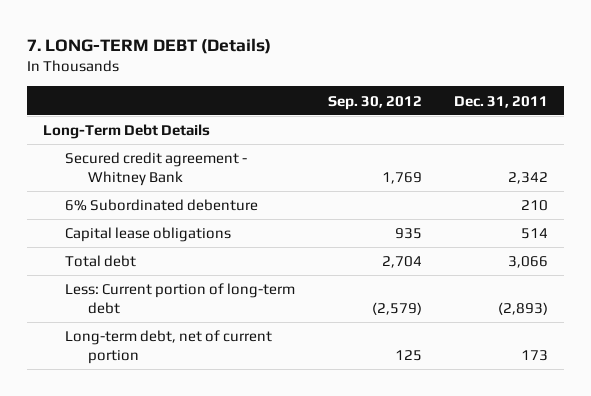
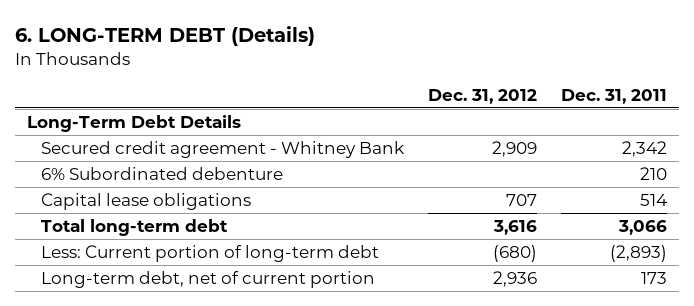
- 7. LONG-TERM DEBT (Details)
+ 6. LONG-TERM DEBT (Details)
- | Sep. 30, 2012 | Dec. 31, 2011
+ | Dec. 31, 2012 | Dec. 31, 2011
- Total debt | 2,704 | 3,066
+ Total long-term debt | 3,616 | 3,066

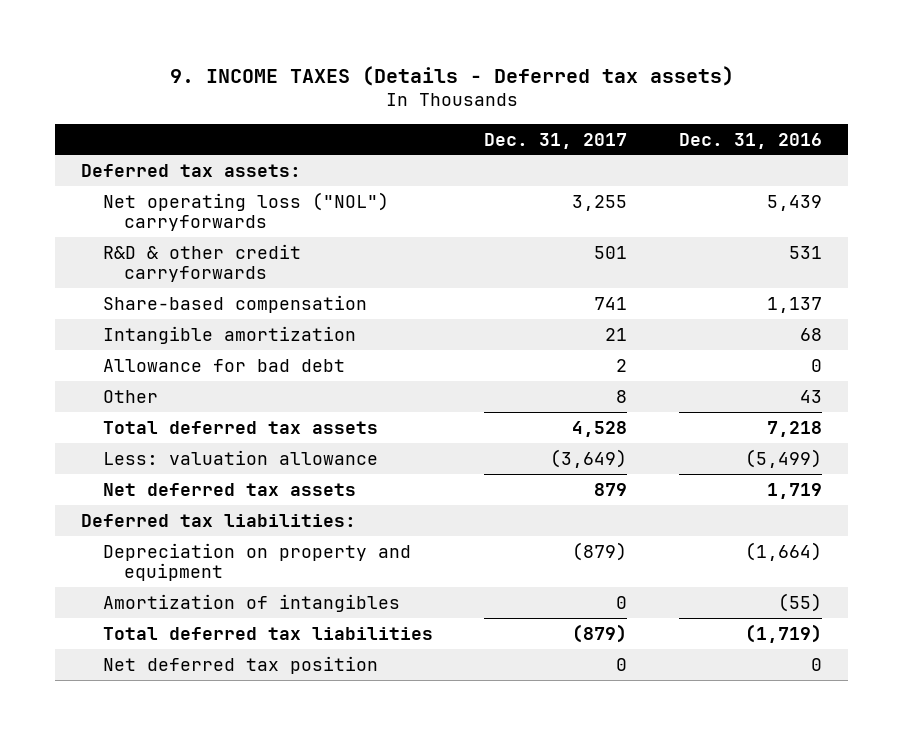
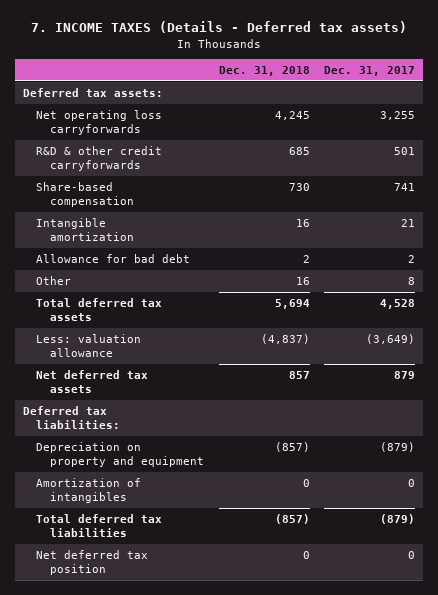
- 9. INCOME TAXES (Details - Deferred tax assets)
+ 7. INCOME TAXES (Details - Deferred tax assets)
- | Dec. 31, 2017 | Dec. 31, 2016
+ | Dec. 31, 2018 | Dec. 31, 2017
- Net operating loss ("NOL") carryforwards | 3,255 | 5,439
+ Net operating loss carryforwards | 4,245 | 3,255

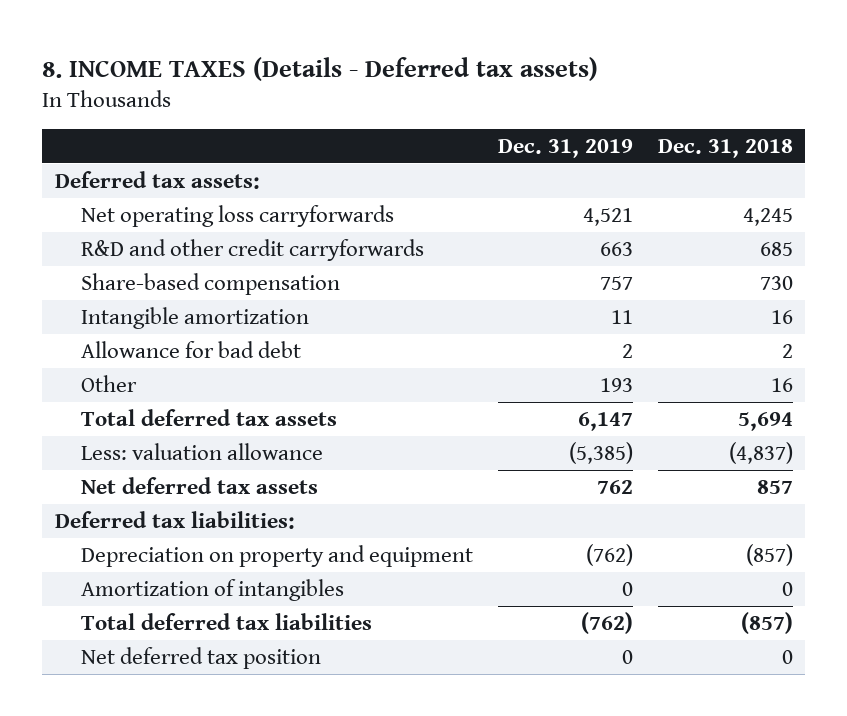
- 7. INCOME TAXES (Details - Deferred tax assets)
+ 8. INCOME TAXES (Details - Deferred tax assets)
- | Dec. 31, 2018 | Dec. 31, 2017
+ | Dec. 31, 2019 | Dec. 31, 2018
- R&D & other credit carryforwards | 685 | 501
+ R&D and other credit carryforwards | 663 | 685

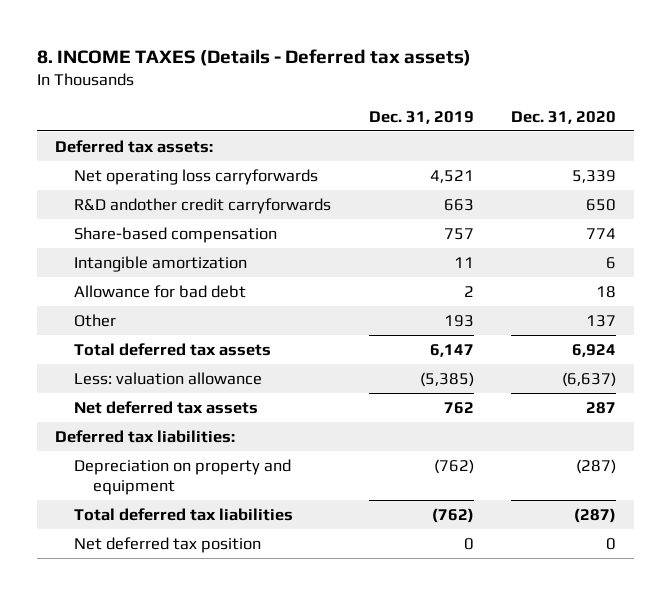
- | Dec. 31, 2019 | Dec. 31, 2018
+ | Dec. 31, 2019 | Dec. 31, 2020
- R&D and other credit carryforwards | 663 | 685
+ R&D andother credit carryforwards | 663 | 650
- Amortization of intangibles | 0 | 0

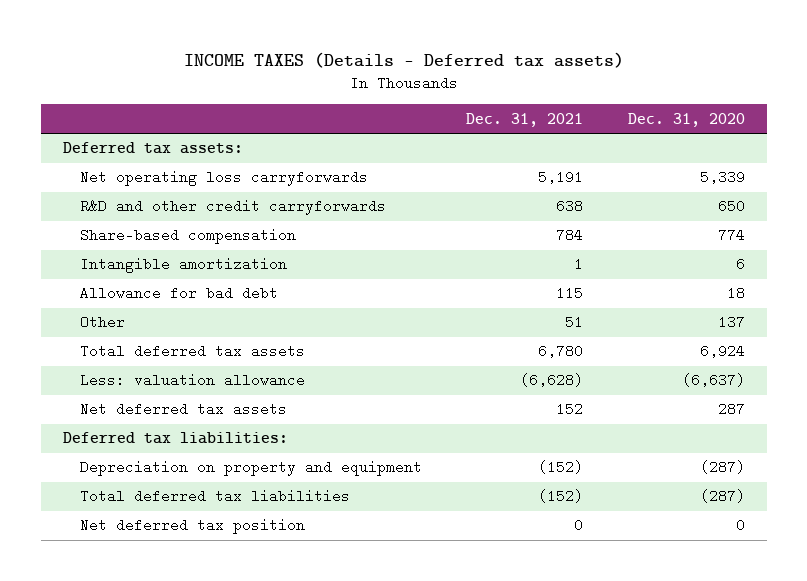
- 8. INCOME TAXES (Details - Deferred tax assets)
+ INCOME TAXES (Details - Deferred tax assets)
- | Dec. 31, 2019 | Dec. 31, 2020
+ | Dec. 31, 2021 | Dec. 31, 2020
- R&D andother credit carryforwards | 663 | 650
+ R&D and other credit carryforwards | 638 | 650

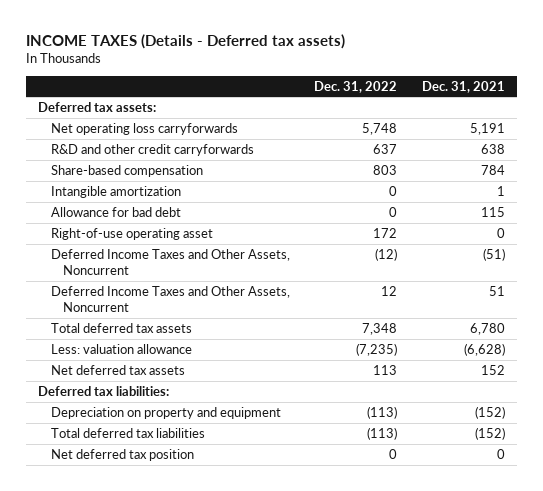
- | Dec. 31, 2021 | Dec. 31, 2020
+ | Dec. 31, 2022 | Dec. 31, 2021
- Other | 51 | 137
+ Right-of-use operating asset | 172 | 0
+ Deferred Income Taxes and Other Assets, Noncurrent | (12) | (51)
+ Deferred Income Taxes and Other Assets, Noncurrent | 12 | 51

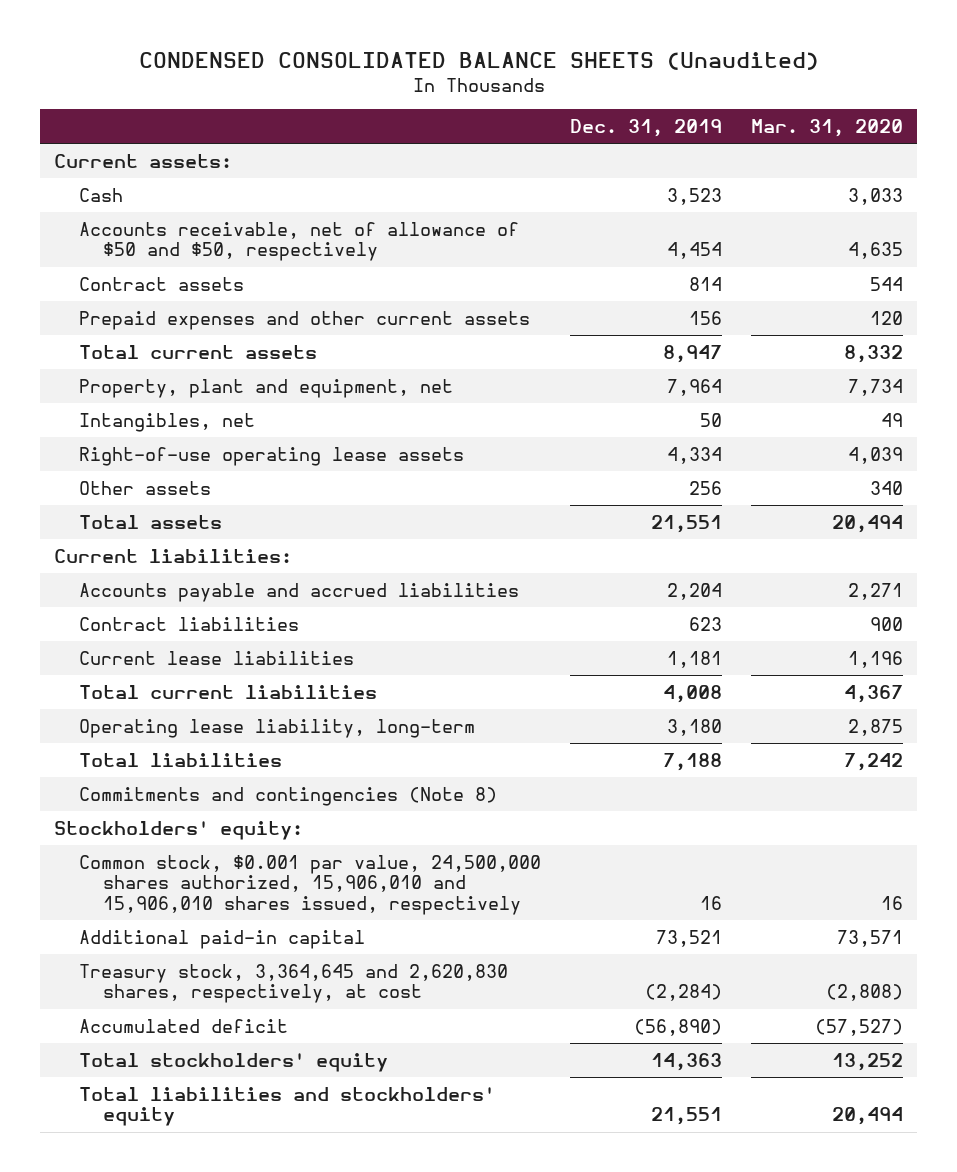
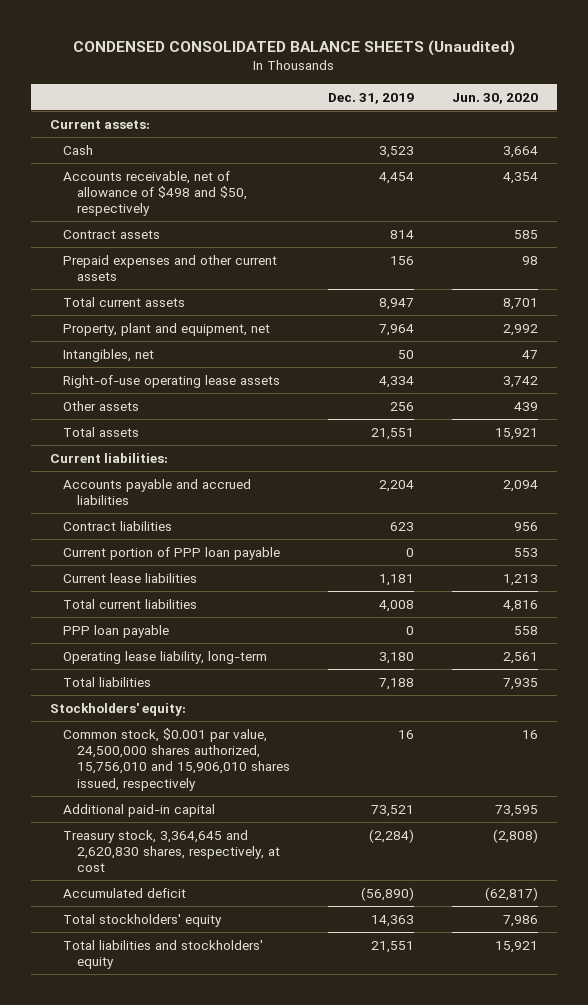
- | Dec. 31, 2019 | Mar. 31, 2020
+ | Dec. 31, 2019 | Jun. 30, 2020
- Accounts receivable, net of allowance of $50 and $50, respectively | 4,454 | 4,635
+ Accounts receivable, net of allowance of $498 and $50, respectively | 4,454 | 4,354
+ Current portion of PPP loan payable | 0 | 553
+ PPP loan payable | 0 | 558
- Commitments and contingencies (Note 8)
- Common stock, $0.001 par value, 24,500,000 shares authorized, 15,906,010 and 15,906,010 shares issued, respectively | 16 | 16
+ Common stock, $0.001 par value, 24,500,000 shares authorized, 15,756,010 and 15,906,010 shares issued, respectively | 16 | 16

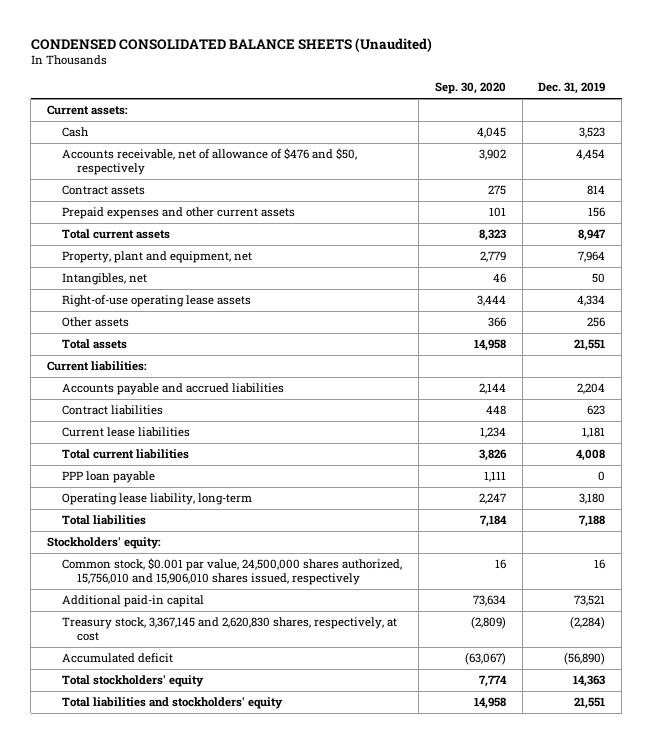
- | Dec. 31, 2019 | Jun. 30, 2020
+ | Sep. 30, 2020 | Dec. 31, 2019
- Accounts receivable, net of allowance of $498 and $50, respectively | 4,454 | 4,354
+ Accounts receivable, net of allowance of $476 and $50, respectively | 3,902 | 4,454
- Current portion of PPP loan payable | 0 | 553
- Treasury stock, 3,364,645 and 2,620,830 shares, respectively, at cost | (2,284) | (2,808)
+ Treasury stock, 3,367,145 and 2,620,830 shares, respectively, at cost | (2,809) | (2,284)

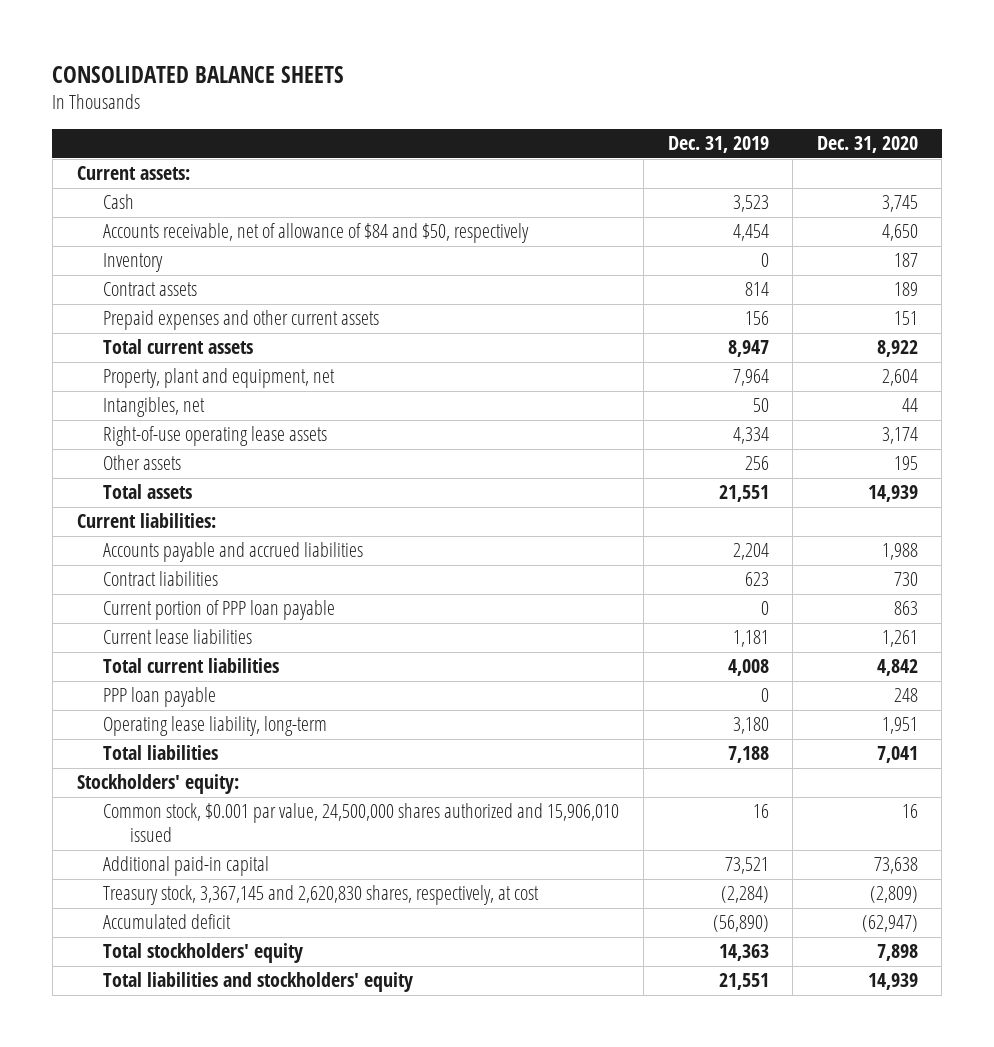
- CONDENSED CONSOLIDATED BALANCE SHEETS (Unaudited)
+ CONSOLIDATED BALANCE SHEETS
- | Sep. 30, 2020 | Dec. 31, 2019
+ | Dec. 31, 2019 | Dec. 31, 2020
- Accounts receivable, net of allowance of $476 and $50, respectively | 3,902 | 4,454
+ Accounts receivable, net of allowance of $84 and $50, respectively | 4,454 | 4,650
+ Inventory | 0 | 187
+ Current portion of PPP loan payable | 0 | 863
- Common stock, $0.001 par value, 24,500,000 shares authorized, 15,756,010 and 15,906,010 shares issued, respectively | 16 | 16
+ Common stock, $0.001 par value, 24,500,000 shares authorized and 15,906,010 issued | 16 | 16

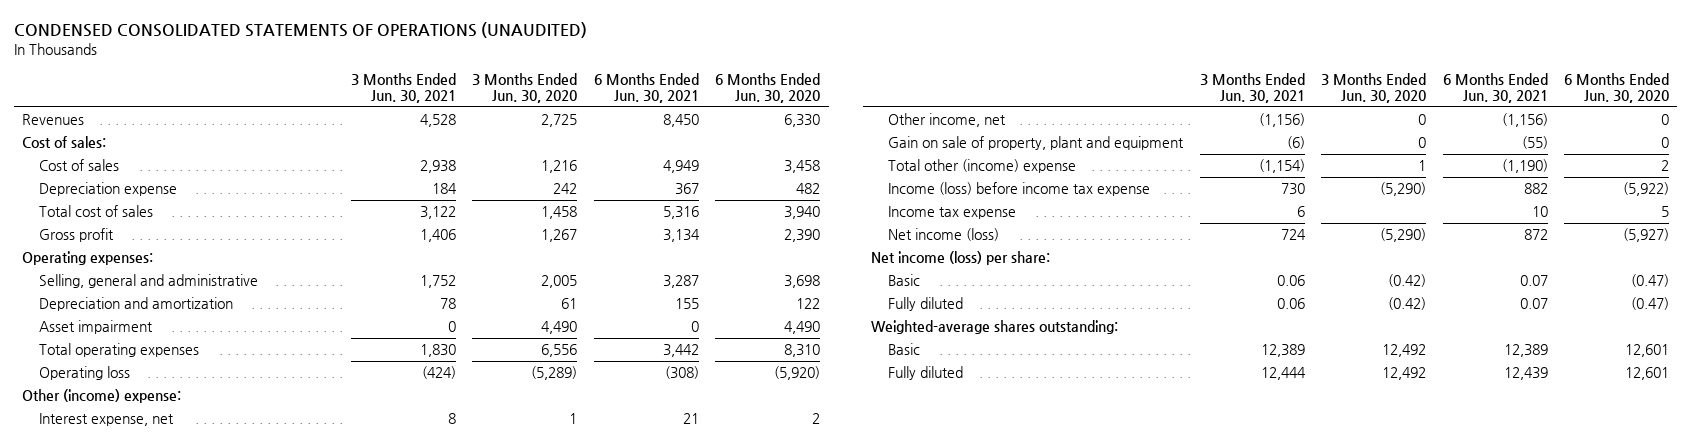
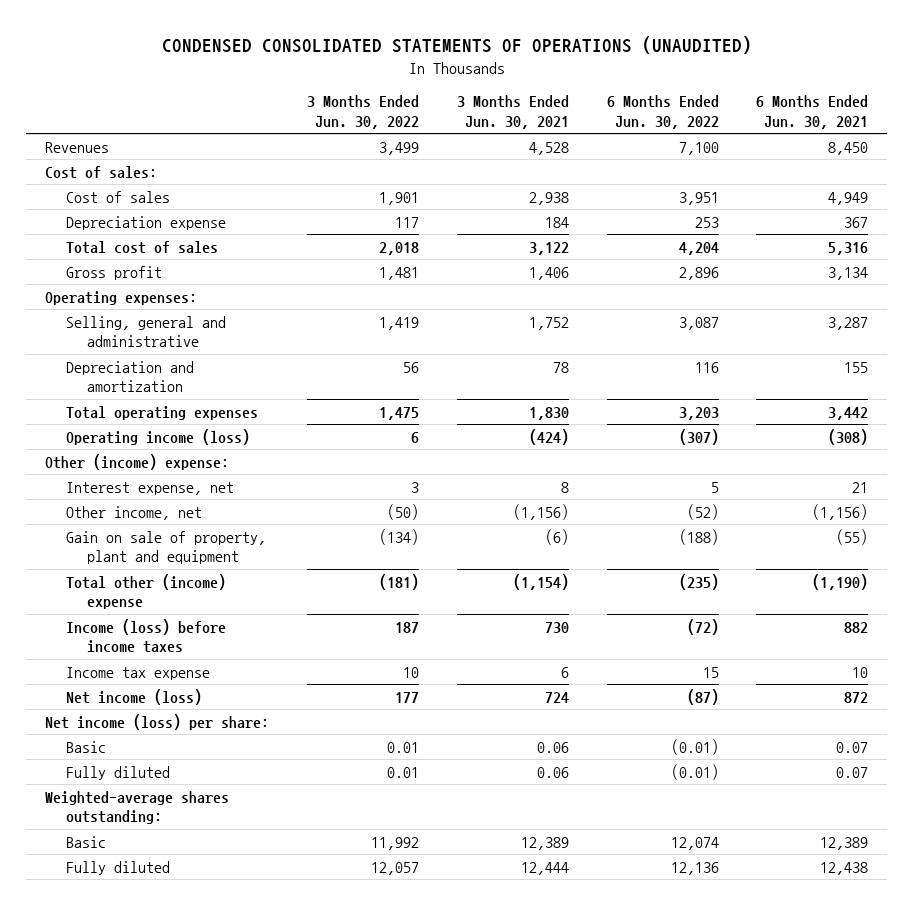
- | 3 Months Ended Jun. 30, 2021 | 3 Months Ended Jun. 30, 2020 | 6 Months Ended Jun. 30, 2021 | 6 Months Ended Jun. 30, 2020
+ | 3 Months Ended Jun. 30, 2022 | 3 Months Ended Jun. 30, 2021 | 6 Months Ended Jun. 30, 2022 | 6 Months Ended Jun. 30, 2021
- Asset impairment | 0 | 4,490 | 0 | 4,490
- Operating loss | (424) | (5,289) | (308) | (5,920)
+ Operating income (loss) | 6 | (424) | (307) | (308)
- Income (loss) before income tax expense | 730 | (5,290) | 882 | (5,922)
+ Income (loss) before income taxes | 187 | 730 | (72) | 882
- Fully diluted | 12,444 | 12,492 | 12,439 | 12,601
+ Fully diluted | 12,057 | 12,444 | 12,136 | 12,438

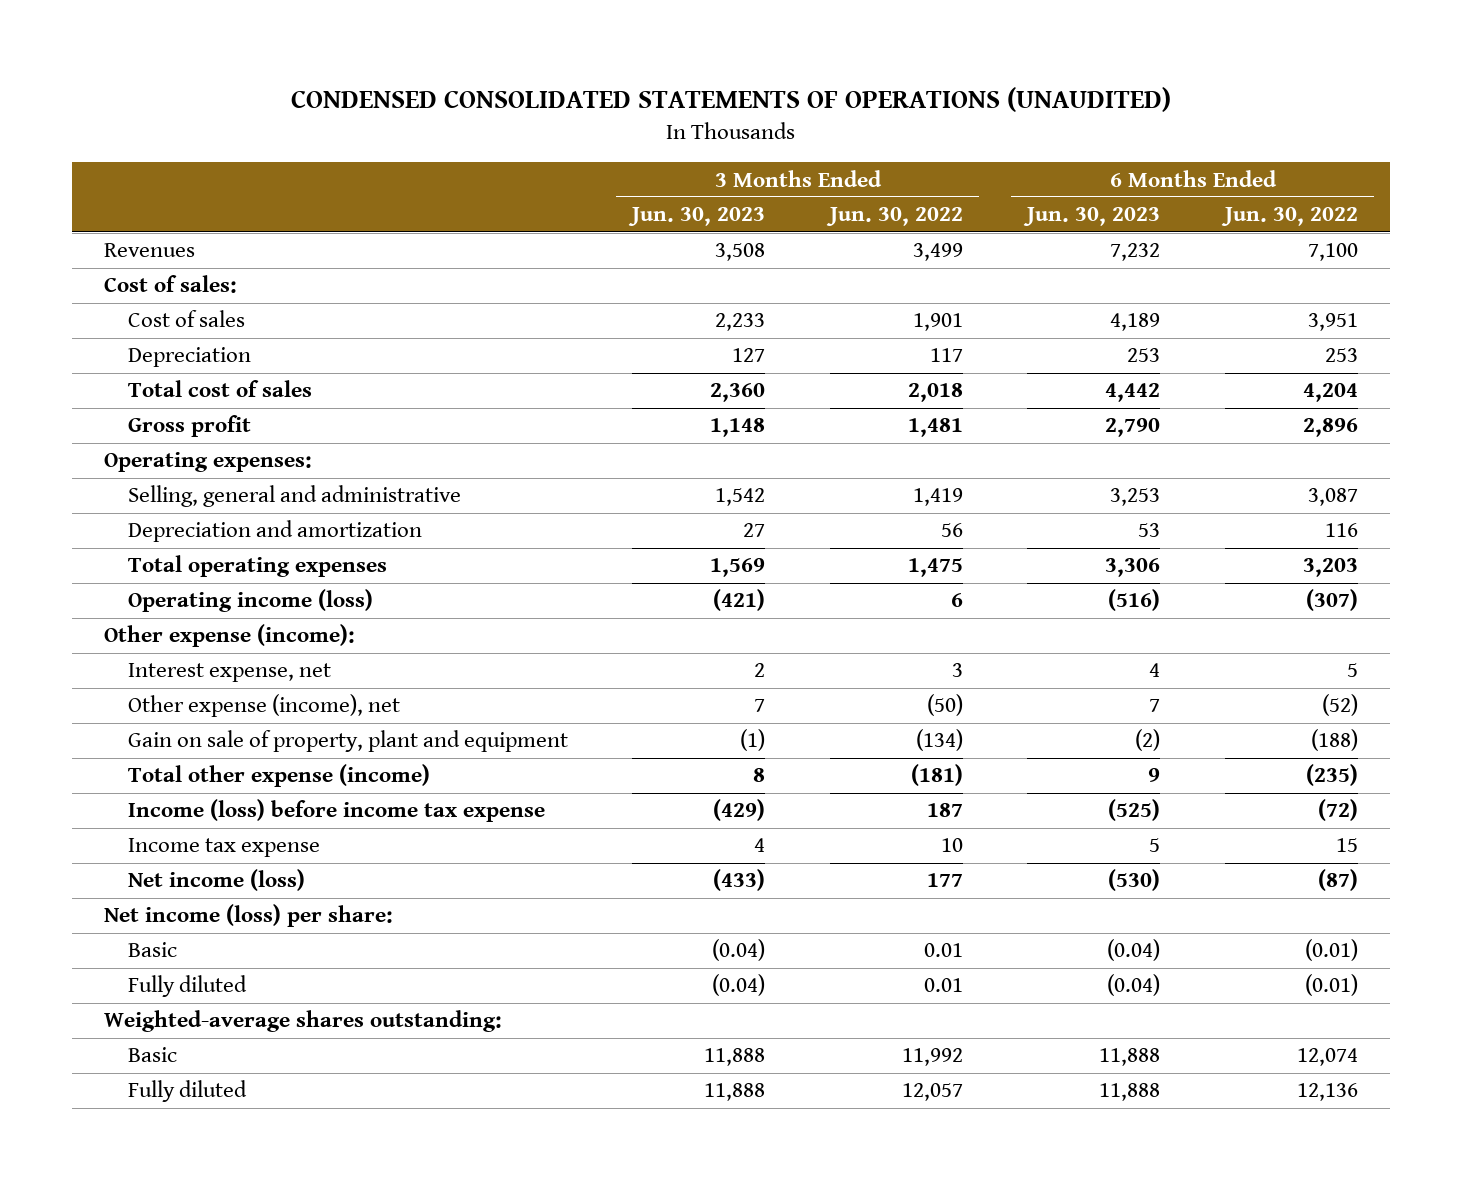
- | 3 Months Ended Jun. 30, 2022 | 3 Months Ended Jun. 30, 2021 | 6 Months Ended Jun. 30, 2022 | 6 Months Ended Jun. 30, 2021
+ | 3 Months Ended Jun. 30, 2023 | 3 Months Ended Jun. 30, 2022 | 6 Months Ended Jun. 30, 2023 | 6 Months Ended Jun. 30, 2022
- Depreciation expense | 117 | 184 | 253 | 367
+ Depreciation | 127 | 117 | 253 | 253
- Other (income) expense:
+ Other expense (income):
- Other income, net | (50) | (1,156) | (52) | (1,156)
+ Other expense (income), net | 7 | (50) | 7 | (52)
- Total other (income) expense | (181) | (1,154) | (235) | (1,190)
- Income (loss) before income taxes | 187 | 730 | (72) | 882
+ Total other expense (income) | 8 | (181) | 9 | (235)
+ Income (loss) before income tax expense | (429) | 187 | (525) | (72)

